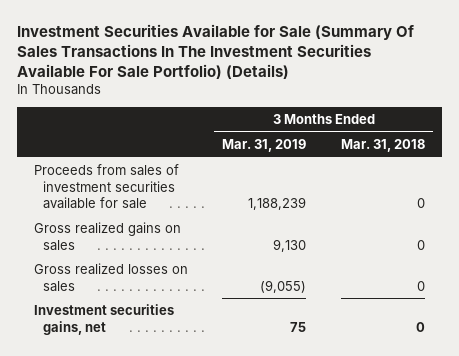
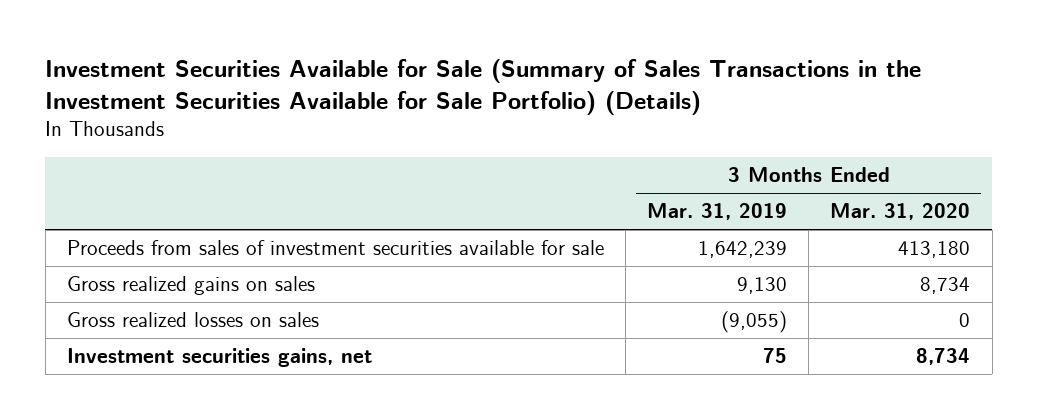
- Investment Securities Available for Sale (Summary Of Sales Transactions In The Investment Securities Available For Sale Portfolio) (Details)
+ Investment Securities Available for Sale (Summary of Sales Transactions in the Investment Securities Available for Sale Portfolio) (Details)
- | 3 Months Ended Mar. 31, 2019 | 3 Months Ended Mar. 31, 2018
+ | 3 Months Ended Mar. 31, 2019 | 3 Months Ended Mar. 31, 2020
- Proceeds from sales of investment securities available for sale | 1,188,239 | 0
+ Proceeds from sales of investment securities available for sale | 1,642,239 | 413,180

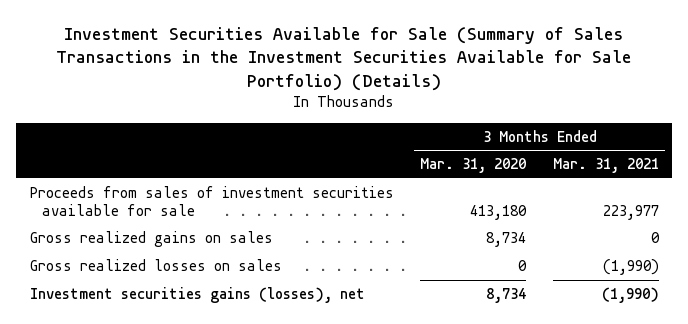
- | 3 Months Ended Mar. 31, 2019 | 3 Months Ended Mar. 31, 2020
+ | 3 Months Ended Mar. 31, 2020 | 3 Months Ended Mar. 31, 2021
- Investment securities gains, net | 75 | 8,734
+ Investment securities gains (losses), net | 8,734 | (1,990)

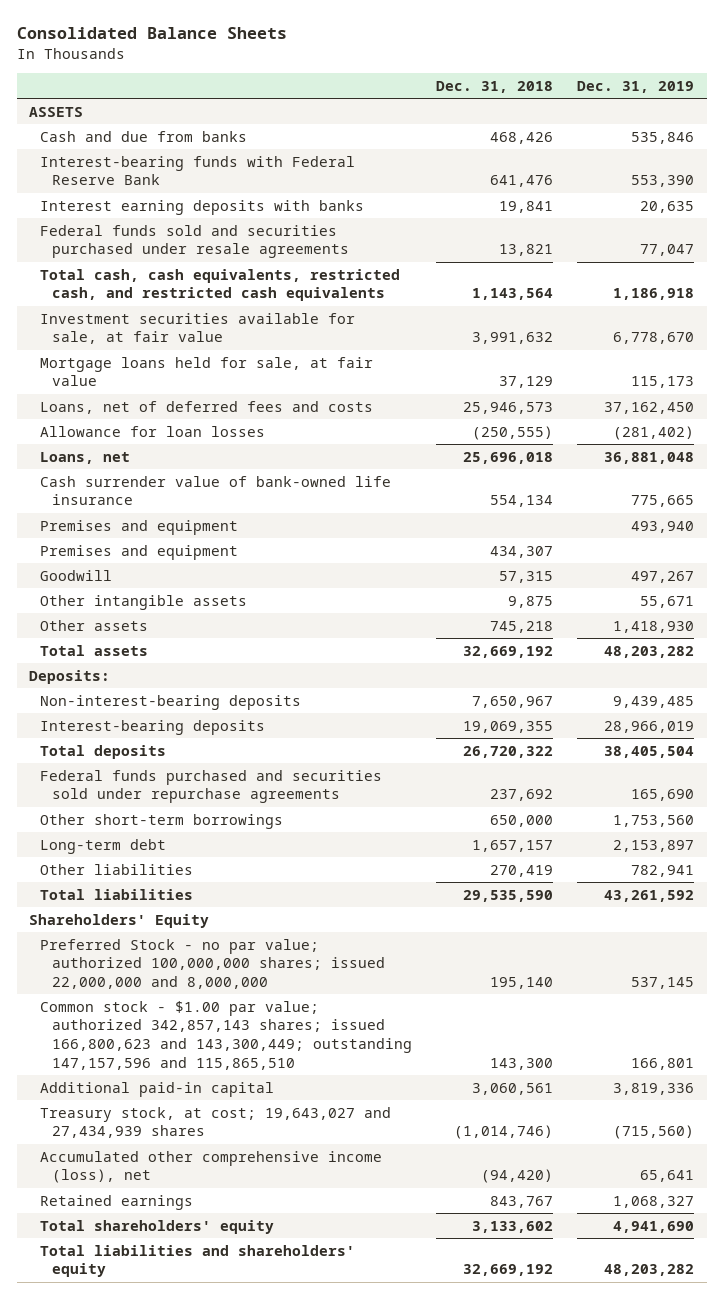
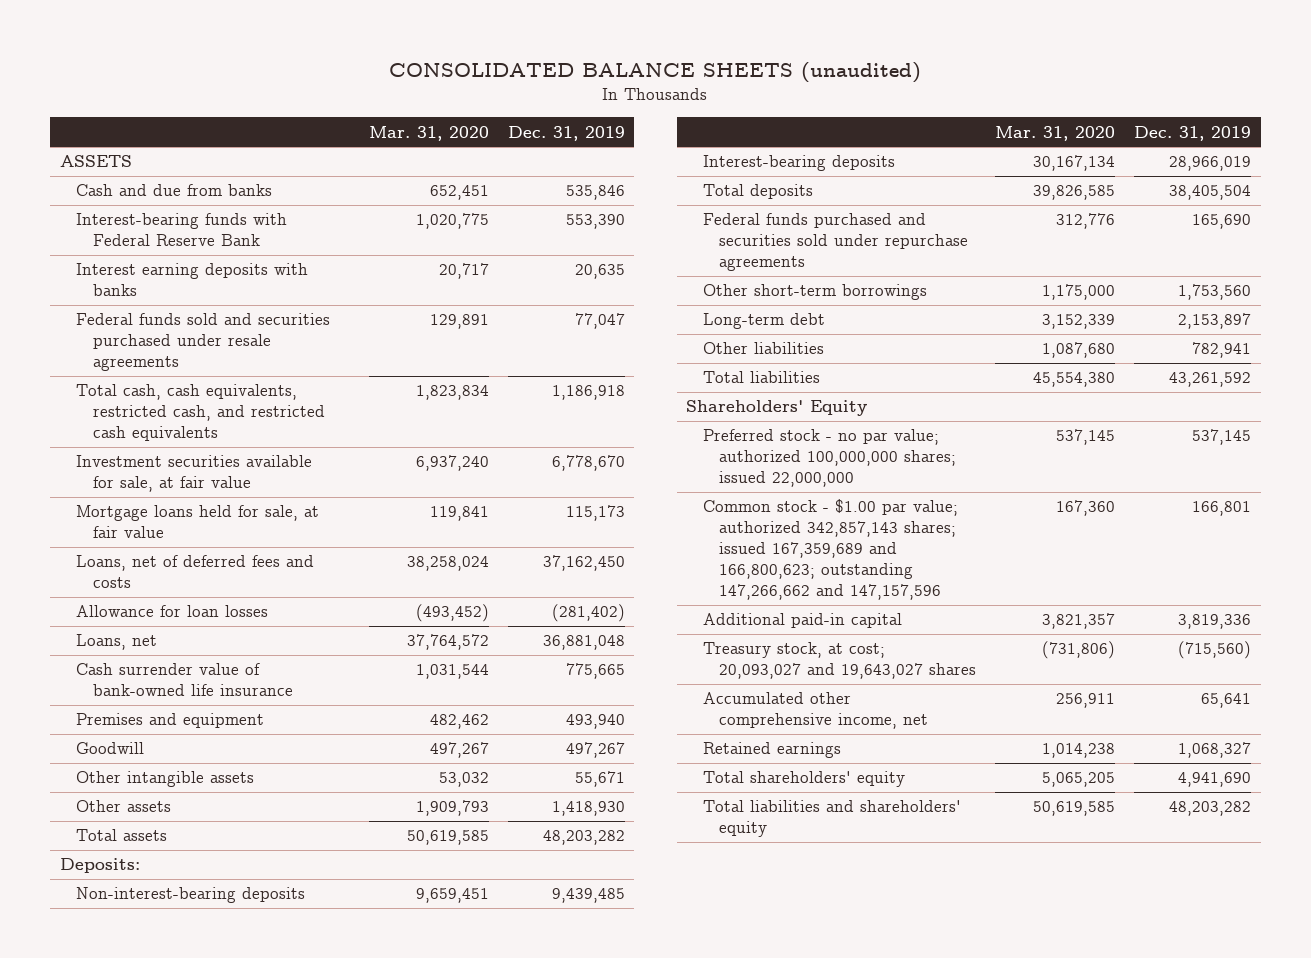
- Consolidated Balance Sheets
+ CONSOLIDATED BALANCE SHEETS (unaudited)
- | Dec. 31, 2018 | Dec. 31, 2019
+ | Mar. 31, 2020 | Dec. 31, 2019
- Premises and equipment | 434,307 |
- Preferred Stock - no par value; authorized 100,000,000 shares; issued 22,000,000 and 8,000,000 | 195,140 | 537,145
- Common stock - $1.00 par value; authorized 342,857,143 shares; issued 166,800,623 and 143,300,449; outstanding 147,157,596 and 115,865,510 | 143,300 | 166,801
+ Preferred stock - no par value; authorized 100,000,000 shares; issued 22,000,000 | 537,145 | 537,145
+ Common stock - $1.00 par value; authorized 342,857,143 shares; issued 167,359,689 and 166,800,623; outstanding 147,266,662 and 147,157,596 | 167,360 | 166,801
- Treasury stock, at cost; 19,643,027 and 27,434,939 shares | (1,014,746) | (715,560)
- Accumulated other comprehensive income (loss), net | (94,420) | 65,641
+ Treasury stock, at cost; 20,093,027 and 19,643,027 shares | (731,806) | (715,560)
+ Accumulated other comprehensive income, net | 256,911 | 65,641

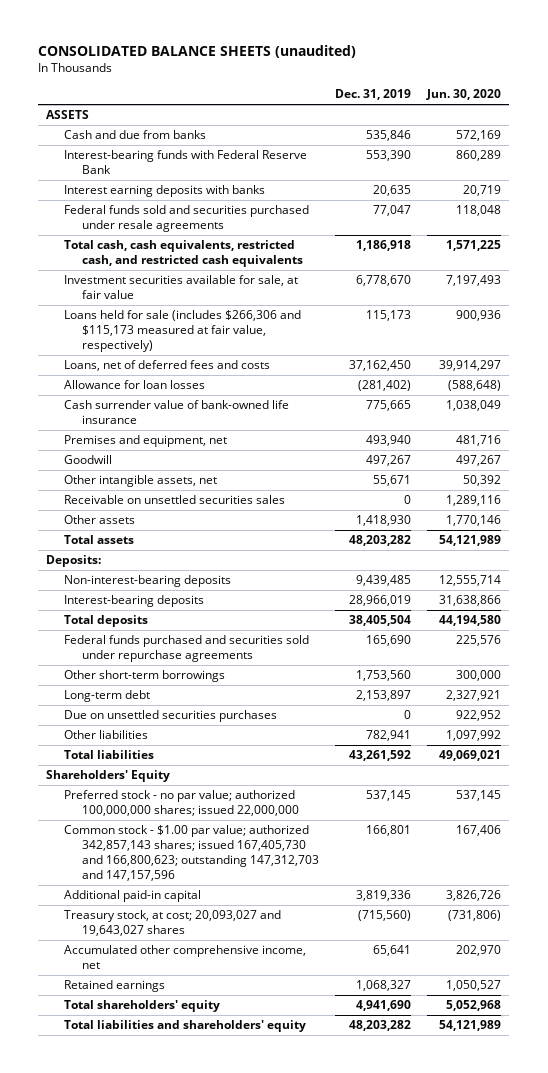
- | Mar. 31, 2020 | Dec. 31, 2019
+ | Dec. 31, 2019 | Jun. 30, 2020
- Mortgage loans held for sale, at fair value | 119,841 | 115,173
+ Loans held for sale (includes $266,306 and $115,173 measured at fair value, respectively) | 115,173 | 900,936
- Loans, net | 37,764,572 | 36,881,048
- Premises and equipment | 482,462 | 493,940
+ Premises and equipment, net | 493,940 | 481,716
- Other intangible assets | 53,032 | 55,671
+ Other intangible assets, net | 55,671 | 50,392
+ Receivable on unsettled securities sales | 0 | 1,289,116
+ Due on unsettled securities purchases | 0 | 922,952
- Common stock - $1.00 par value; authorized 342,857,143 shares; issued 167,359,689 and 166,800,623; outstanding 147,266,662 and 147,157,596 | 167,360 | 166,801
+ Common stock - $1.00 par value; authorized 342,857,143 shares; issued 167,405,730 and 166,800,623; outstanding 147,312,703 and 147,157,596 | 166,801 | 167,406

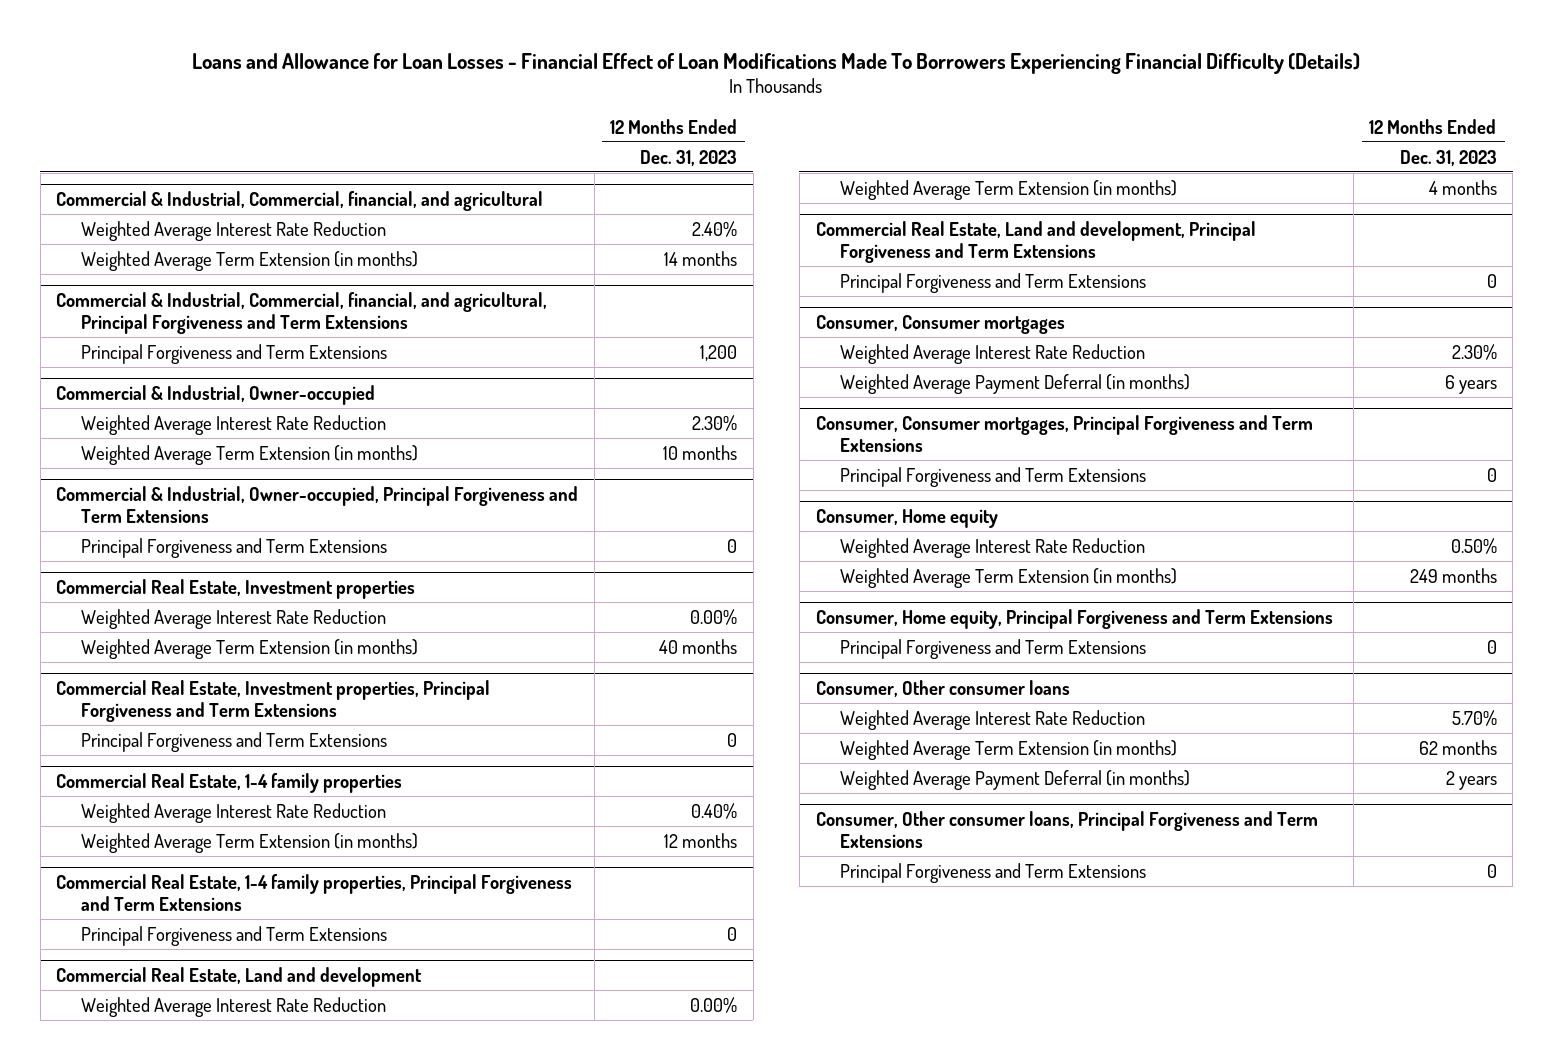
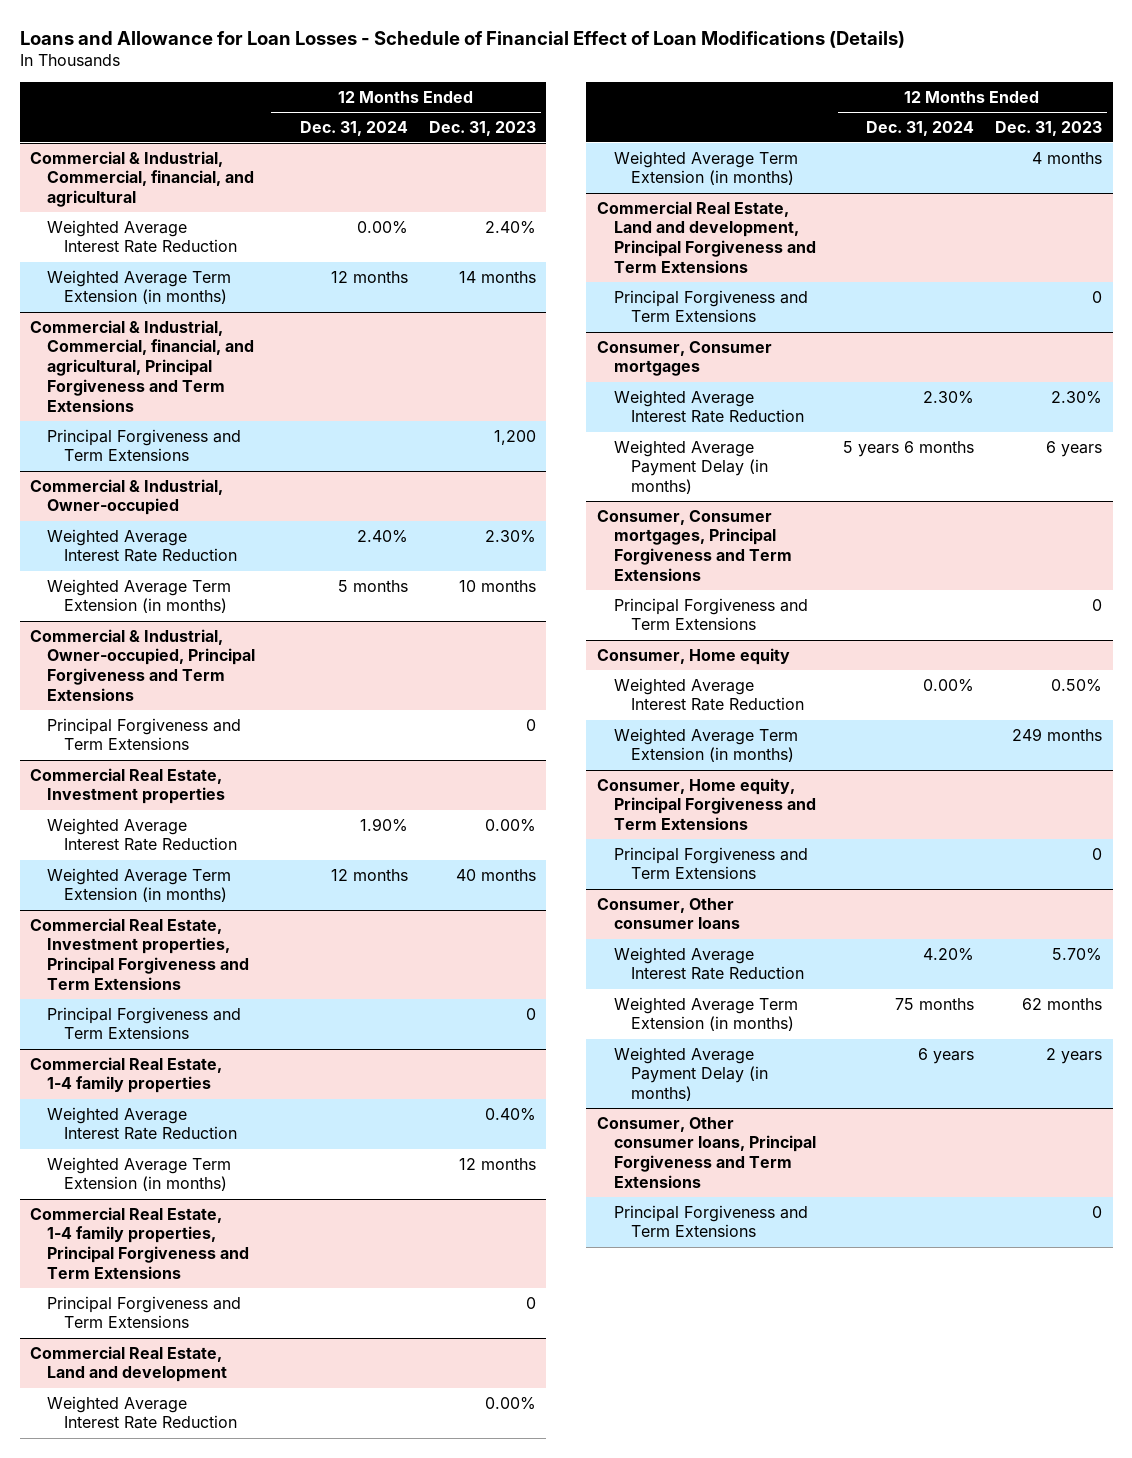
- Loans and Allowance for Loan Losses - Financial Effect of Loan Modifications Made To Borrowers Experiencing Financial Difficulty (Details)
+ Loans and Allowance for Loan Losses - Schedule of Financial Effect of Loan Modifications (Details)
- | 12 Months Ended Dec. 31, 2023
+ | 12 Months Ended Dec. 31, 2024 | 12 Months Ended Dec. 31, 2023
@ Consumer, Consumer mortgages
- Weighted Average Payment Deferral (in months) | 6 years
+ Weighted Average Payment Delay (in months) | 5 years 6 months | 6 years
@ Consumer, Other consumer loans
- Weighted Average Payment Deferral (in months) | 2 years
+ Weighted Average Payment Delay (in months) | 6 years | 2 years

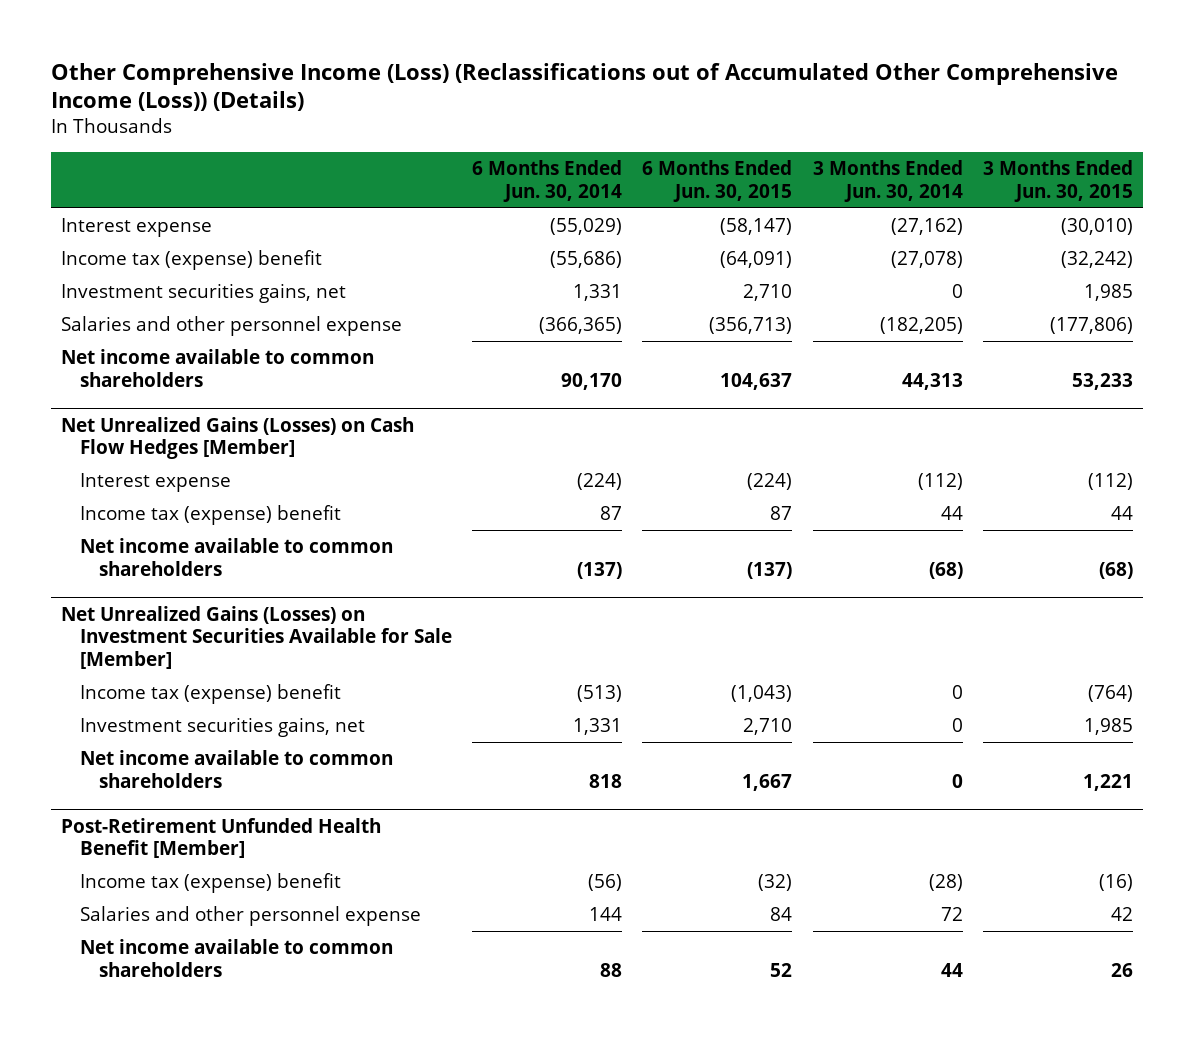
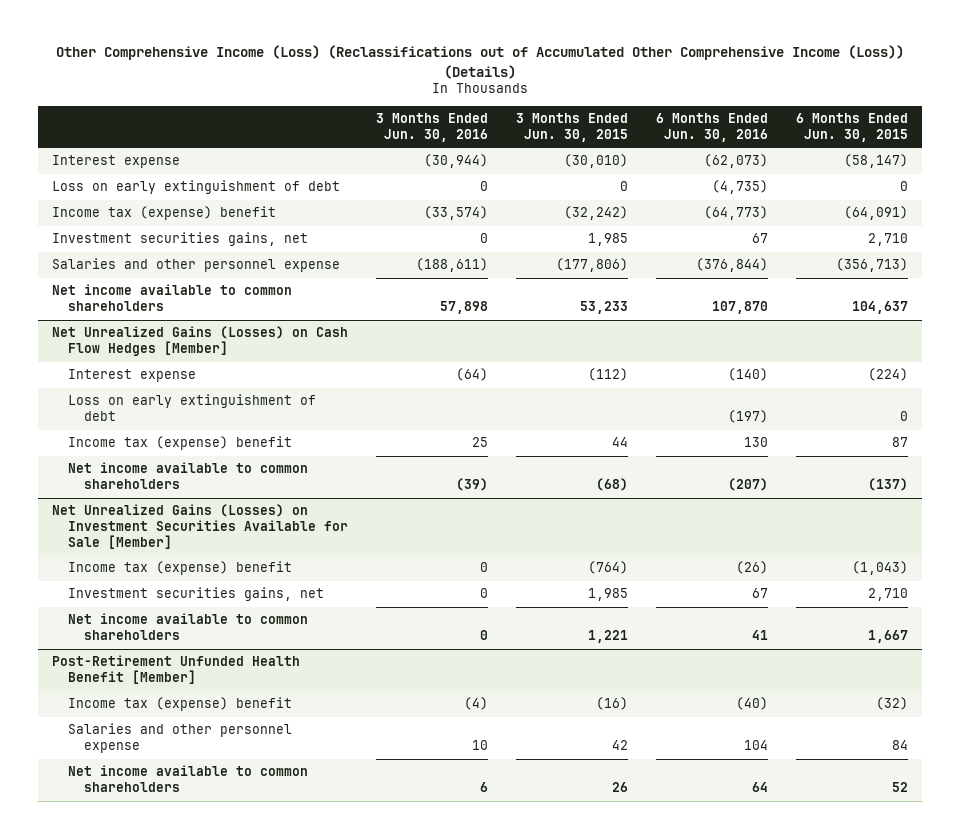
- | 6 Months Ended Jun. 30, 2014 | 6 Months Ended Jun. 30, 2015 | 3 Months Ended Jun. 30, 2014 | 3 Months Ended Jun. 30, 2015
+ | 3 Months Ended Jun. 30, 2016 | 3 Months Ended Jun. 30, 2015 | 6 Months Ended Jun. 30, 2016 | 6 Months Ended Jun. 30, 2015
+ Loss on early extinguishment of debt | 0 | 0 | (4,735) | 0
@ Net Unrealized Gains (Losses) on Cash Flow Hedges [Member]
+ Loss on early extinguishment of debt | | | (197) | 0

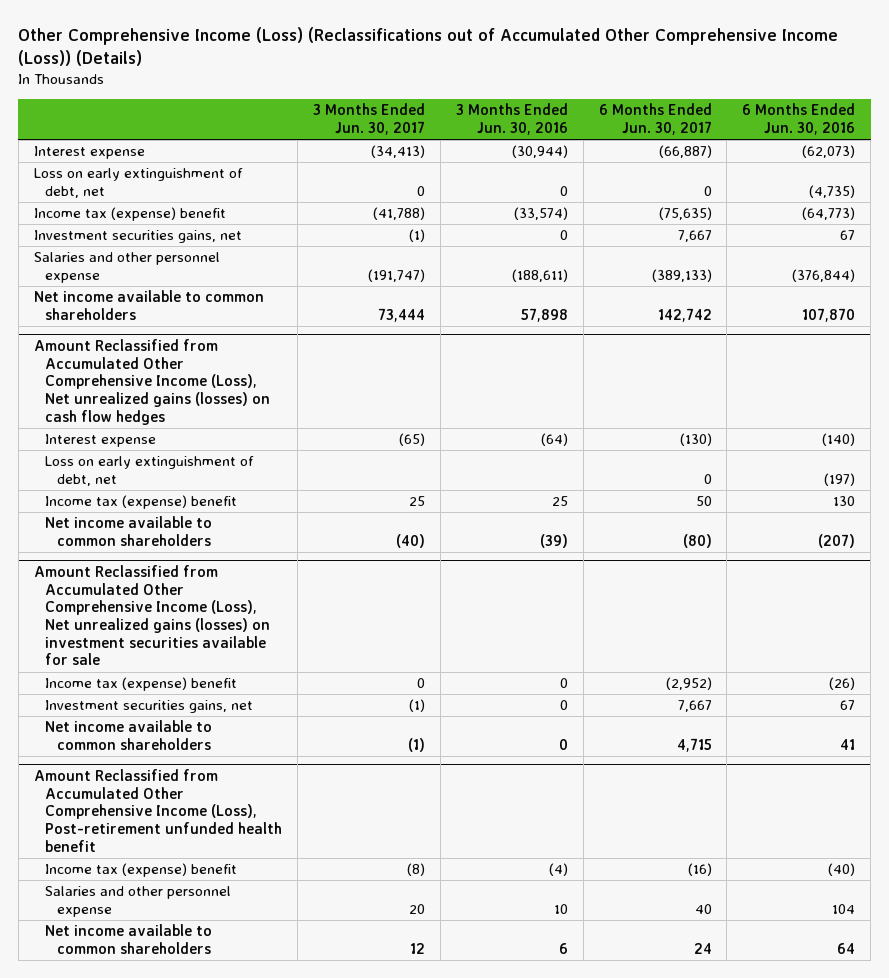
- | 3 Months Ended Jun. 30, 2016 | 3 Months Ended Jun. 30, 2015 | 6 Months Ended Jun. 30, 2016 | 6 Months Ended Jun. 30, 2015
+ | 3 Months Ended Jun. 30, 2017 | 3 Months Ended Jun. 30, 2016 | 6 Months Ended Jun. 30, 2017 | 6 Months Ended Jun. 30, 2016
- Loss on early extinguishment of debt | 0 | 0 | (4,735) | 0
+ Loss on early extinguishment of debt, net | 0 | 0 | 0 | (4,735)
- Net Unrealized Gains (Losses) on Cash Flow Hedges [Member]
+ Amount Reclassified from Accumulated Other Comprehensive Income (Loss), Net unrealized gains (losses) on cash flow hedges
- Loss on early extinguishment of debt | | | (197) | 0
+ Loss on early extinguishment of debt, net | | | 0 | (197)
- Net Unrealized Gains (Losses) on Investment Securities Available for Sale [Member]
+ Amount Reclassified from Accumulated Other Comprehensive Income (Loss), Net unrealized gains (losses) on investment securities available for sale
- Post-Retirement Unfunded Health Benefit [Member]
+ Amount Reclassified from Accumulated Other Comprehensive Income (Loss), Post-retirement unfunded health benefit

